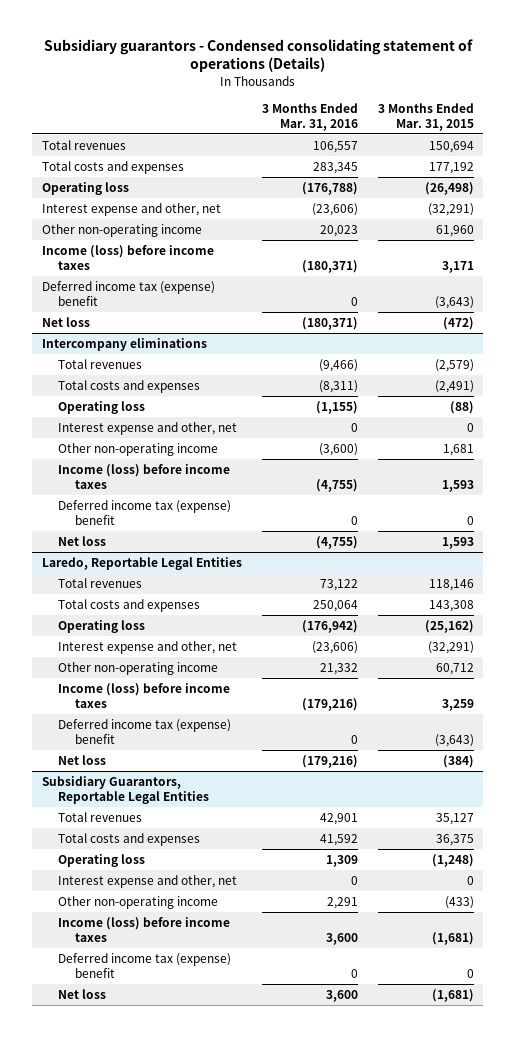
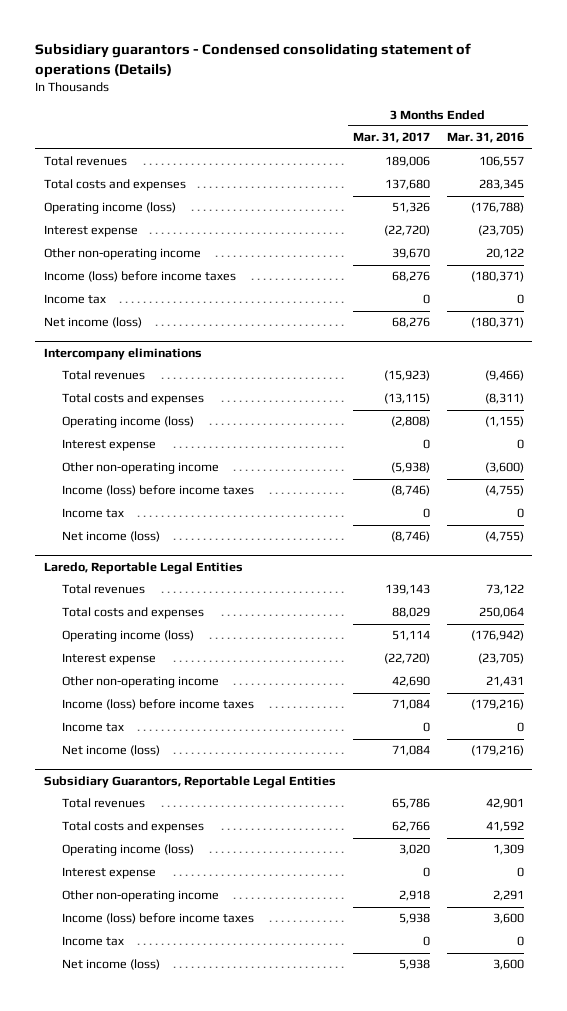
- | 3 Months Ended Mar. 31, 2016 | 3 Months Ended Mar. 31, 2015
+ | 3 Months Ended Mar. 31, 2017 | 3 Months Ended Mar. 31, 2016
- Operating loss | (176,788) | (26,498)
- Interest expense and other, net | (23,606) | (32,291)
- Other non-operating income | 20,023 | 61,960
+ Operating income (loss) | 51,326 | (176,788)
+ Interest expense | (22,720) | (23,705)
+ Other non-operating income | 39,670 | 20,122
- Deferred income tax (expense) benefit | 0 | (3,643)
- Net loss | (180,371) | (472)
+ Income tax | 0 | 0
+ Net income (loss) | 68,276 | (180,371)
@ Intercompany eliminations
- Operating loss | (1,155) | (88)
- Interest expense and other, net | 0 | 0
+ Operating income (loss) | (2,808) | (1,155)
+ Interest expense | 0 | 0
- Deferred income tax (expense) benefit | 0 | 0
- Net loss | (4,755) | 1,593
+ Income tax | 0 | 0
+ Net income (loss) | (8,746) | (4,755)
@ Laredo, Reportable Legal Entities
- Operating loss | (176,942) | (25,162)
- Interest expense and other, net | (23,606) | (32,291)
- Other non-operating income | 21,332 | 60,712
+ Operating income (loss) | 51,114 | (176,942)
+ Interest expense | (22,720) | (23,705)
+ Other non-operating income | 42,690 | 21,431
- Deferred income tax (expense) benefit | 0 | (3,643)
- Net loss | (179,216) | (384)
+ Income tax | 0 | 0
+ Net income (loss) | 71,084 | (179,216)
@ Subsidiary Guarantors, Reportable Legal Entities
- Operating loss | 1,309 | (1,248)
- Interest expense and other, net | 0 | 0
+ Operating income (loss) | 3,020 | 1,309
+ Interest expense | 0 | 0
- Deferred income tax (expense) benefit | 0 | 0
- Net loss | 3,600 | (1,681)
+ Income tax | 0 | 0
+ Net income (loss) | 5,938 | 3,600

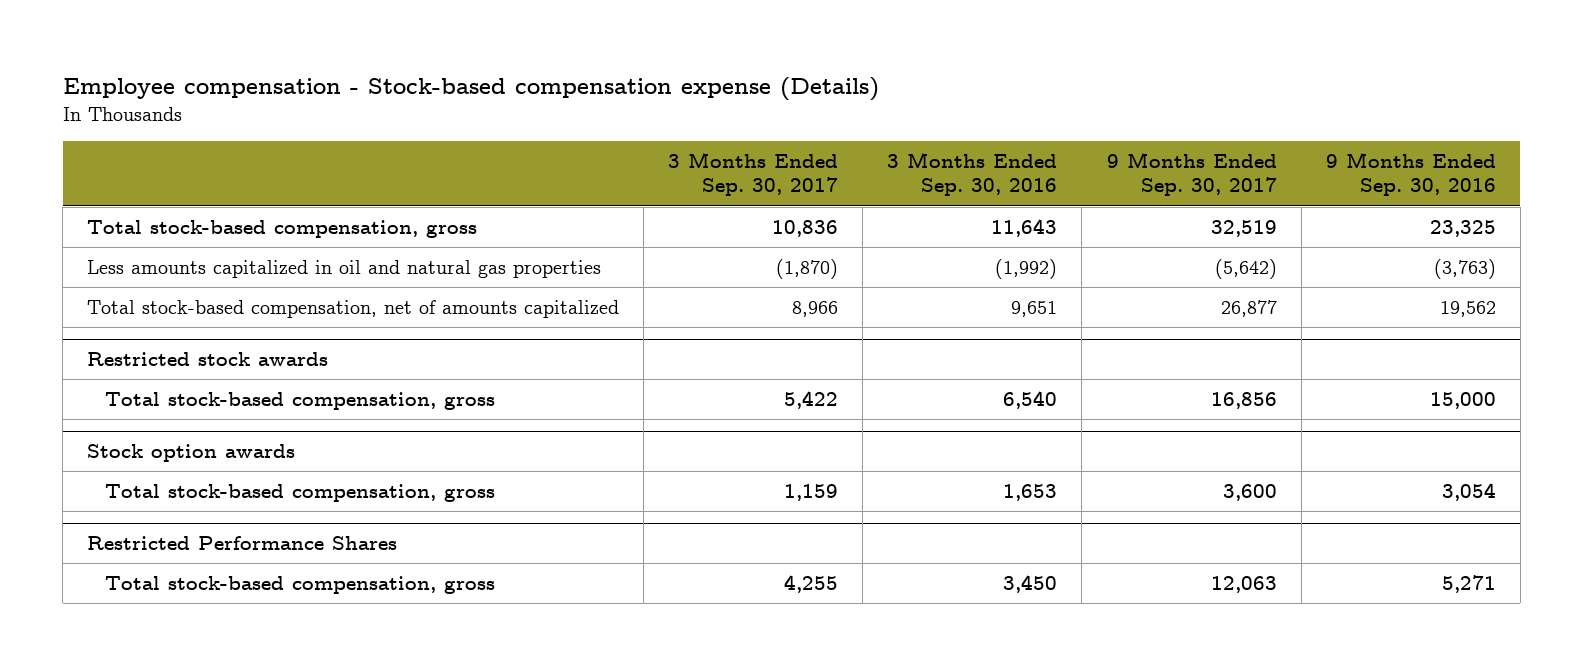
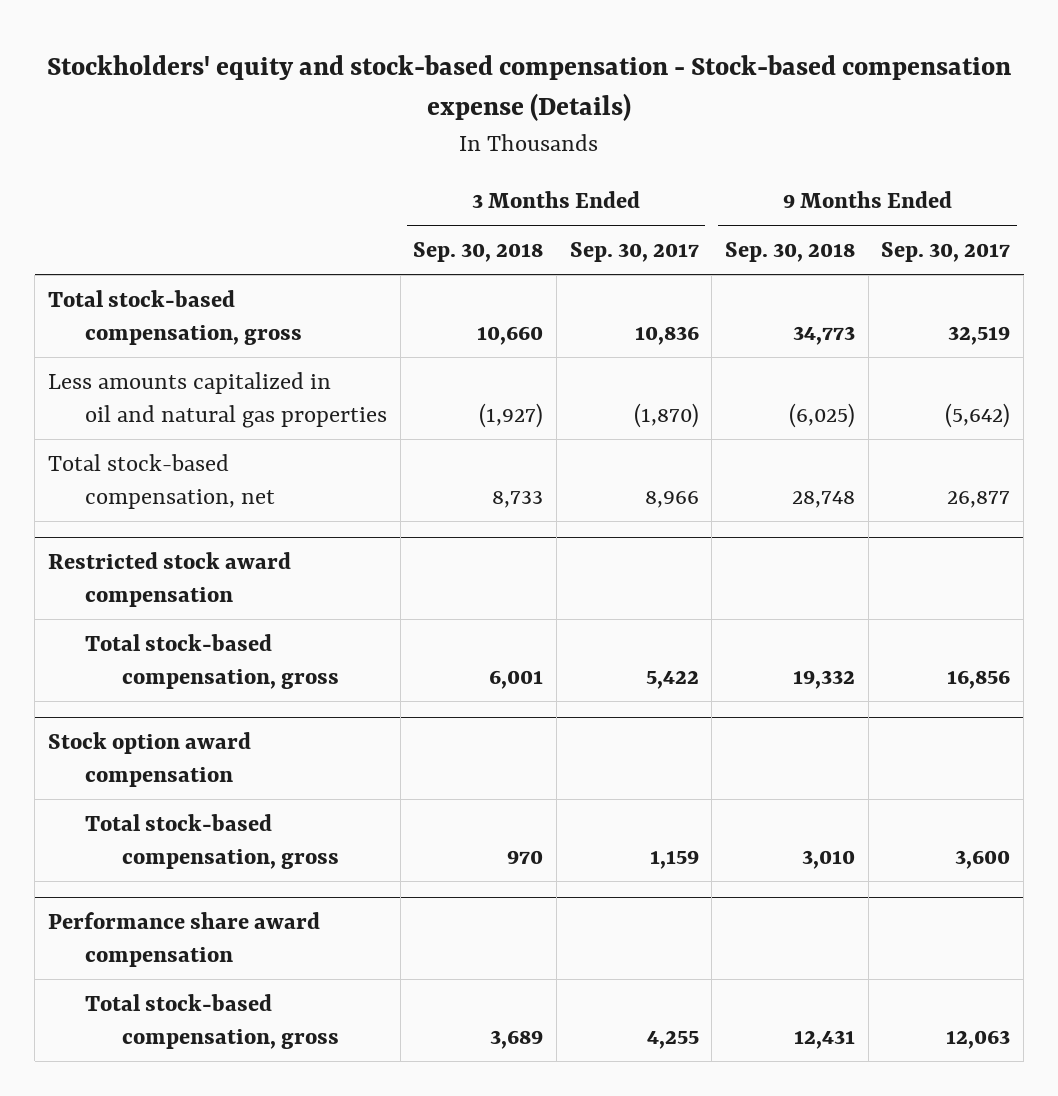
- Employee compensation - Stock-based compensation expense (Details)
+ Stockholders' equity and stock-based compensation - Stock-based compensation expense (Details)
- | 3 Months Ended Sep. 30, 2017 | 3 Months Ended Sep. 30, 2016 | 9 Months Ended Sep. 30, 2017 | 9 Months Ended Sep. 30, 2016
+ | 3 Months Ended Sep. 30, 2018 | 3 Months Ended Sep. 30, 2017 | 9 Months Ended Sep. 30, 2018 | 9 Months Ended Sep. 30, 2017
- Total stock-based compensation, net of amounts capitalized | 8,966 | 9,651 | 26,877 | 19,562
- Restricted stock awards
+ Total stock-based compensation, net | 8,733 | 8,966 | 28,748 | 26,877
+ Restricted stock award compensation
- Stock option awards
+ Stock option award compensation
- Restricted Performance Shares
+ Performance share award compensation

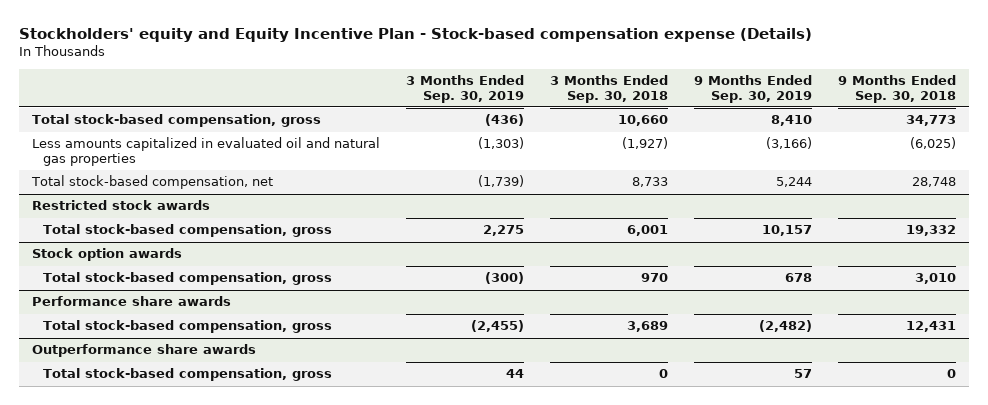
- Stockholders' equity and stock-based compensation - Stock-based compensation expense (Details)
+ Stockholders' equity and Equity Incentive Plan - Stock-based compensation expense (Details)
- | 3 Months Ended Sep. 30, 2018 | 3 Months Ended Sep. 30, 2017 | 9 Months Ended Sep. 30, 2018 | 9 Months Ended Sep. 30, 2017
+ | 3 Months Ended Sep. 30, 2019 | 3 Months Ended Sep. 30, 2018 | 9 Months Ended Sep. 30, 2019 | 9 Months Ended Sep. 30, 2018
- Less amounts capitalized in oil and natural gas properties | (1,927) | (1,870) | (6,025) | (5,642)
+ Less amounts capitalized in evaluated oil and natural gas properties | (1,303) | (1,927) | (3,166) | (6,025)
- Restricted stock award compensation
+ Restricted stock awards
- Stock option award compensation
+ Stock option awards
- Performance share award compensation
+ Performance share awards
+ Outperformance share awards
+ Total stock-based compensation, gross | 44 | 0 | 57 | 0

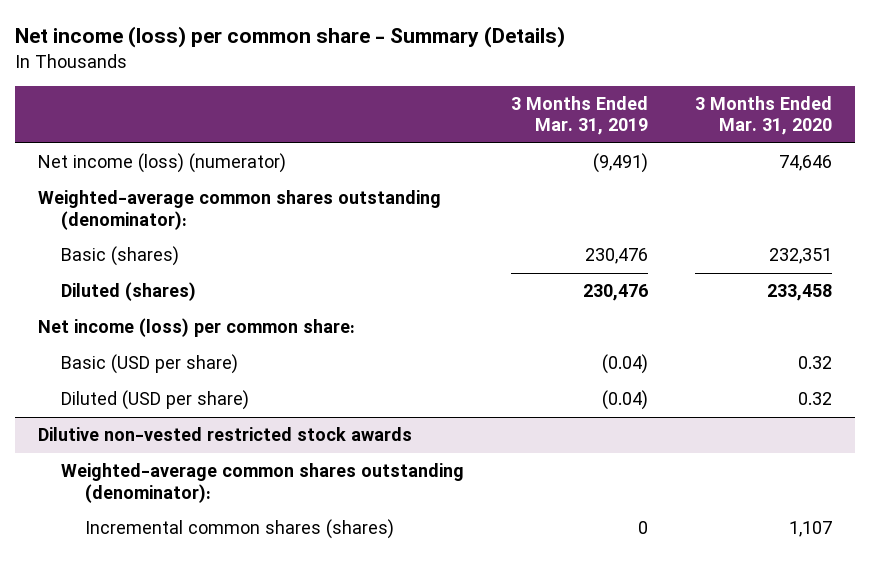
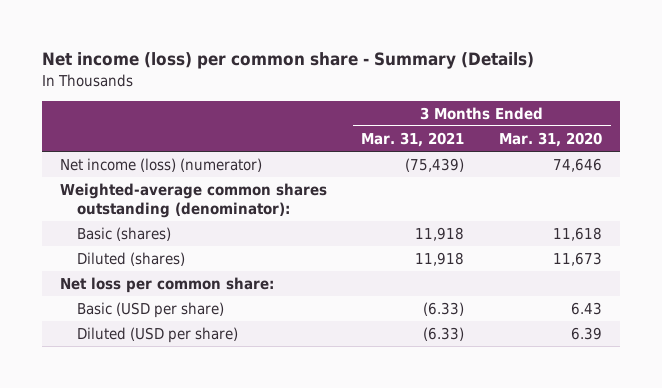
- | 3 Months Ended Mar. 31, 2019 | 3 Months Ended Mar. 31, 2020
+ | 3 Months Ended Mar. 31, 2021 | 3 Months Ended Mar. 31, 2020
- Basic (shares) | 230,476 | 232,351
- Diluted (shares) | 230,476 | 233,458
- Net income (loss) per common share:
- Basic (USD per share) | (0.04) | 0.32
- Diluted (USD per share) | (0.04) | 0.32
- Dilutive non-vested restricted stock awards
- Weighted-average common shares outstanding (denominator):
- Incremental common shares (shares) | 0 | 1,107
+ Basic (shares) | 11,918 | 11,618
+ Diluted (shares) | 11,918 | 11,673
+ Net loss per common share:
+ Basic (USD per share) | (6.33) | 6.43
+ Diluted (USD per share) | (6.33) | 6.39

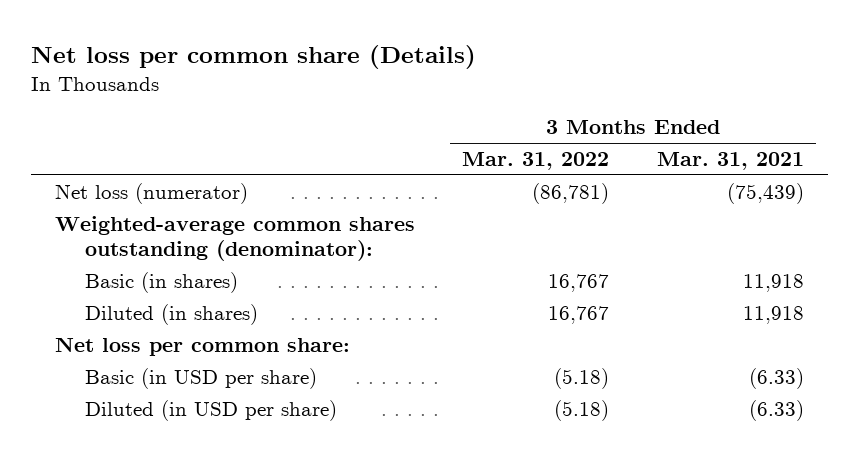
- Net income (loss) per common share - Summary (Details)
+ Net loss per common share (Details)
- | 3 Months Ended Mar. 31, 2021 | 3 Months Ended Mar. 31, 2020
+ | 3 Months Ended Mar. 31, 2022 | 3 Months Ended Mar. 31, 2021
- Net income (loss) (numerator) | (75,439) | 74,646
+ Net loss (numerator) | (86,781) | (75,439)
- Basic (shares) | 11,918 | 11,618
- Diluted (shares) | 11,918 | 11,673
+ Basic (in shares) | 16,767 | 11,918
+ Diluted (in shares) | 16,767 | 11,918
- Basic (USD per share) | (6.33) | 6.43
- Diluted (USD per share) | (6.33) | 6.39
+ Basic (in USD per share) | (5.18) | (6.33)
+ Diluted (in USD per share) | (5.18) | (6.33)

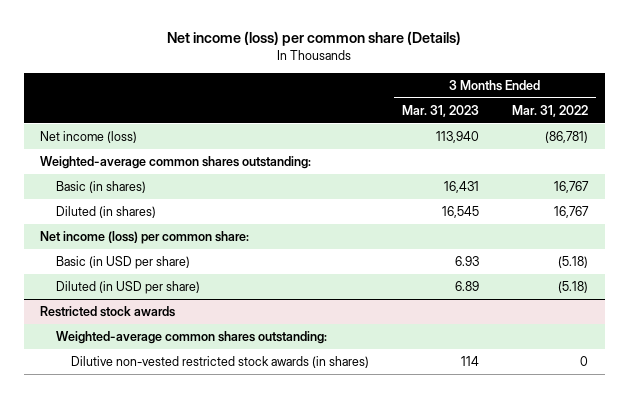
- Net loss per common share (Details)
+ Net income (loss) per common share (Details)
- | 3 Months Ended Mar. 31, 2022 | 3 Months Ended Mar. 31, 2021
+ | 3 Months Ended Mar. 31, 2023 | 3 Months Ended Mar. 31, 2022
- Net loss (numerator) | (86,781) | (75,439)
- Weighted-average common shares outstanding (denominator):
+ Net income (loss) | 113,940 | (86,781)
+ Weighted-average common shares outstanding:
- Net loss per common share:
+ Net income (loss) per common share:
+ Restricted stock awards
+ Weighted-average common shares outstanding:
+ Dilutive non-vested restricted stock awards (in shares) | 114 | 0

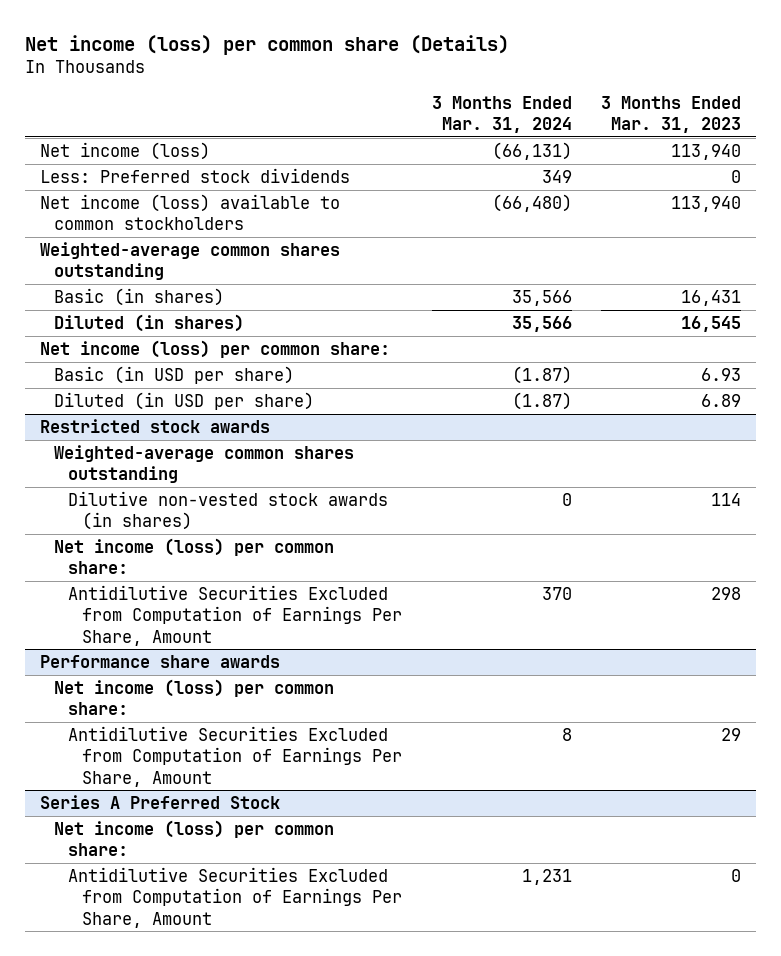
- | 3 Months Ended Mar. 31, 2023 | 3 Months Ended Mar. 31, 2022
+ | 3 Months Ended Mar. 31, 2024 | 3 Months Ended Mar. 31, 2023
- Weighted-average common shares outstanding:
+ Less: Preferred stock dividends | 349 | 0
+ Net income (loss) available to common stockholders | (66,480) | 113,940
+ Weighted-average common shares outstanding
@ Restricted stock awards
- Weighted-average common shares outstanding:
- Dilutive non-vested restricted stock awards (in shares) | 114 | 0
+ Weighted-average common shares outstanding
+ Dilutive non-vested stock awards (in shares) | 0 | 114
+ Net income (loss) per common share:
+ Antidilutive Securities Excluded from Computation of Earnings Per Share, Amount | 370 | 298
+ Performance share awards
+ Net income (loss) per common share:
+ Antidilutive Securities Excluded from Computation of Earnings Per Share, Amount | 8 | 29
+ Series A Preferred Stock
+ Net income (loss) per common share:
+ Antidilutive Securities Excluded from Computation of Earnings Per Share, Amount | 1,231 | 0

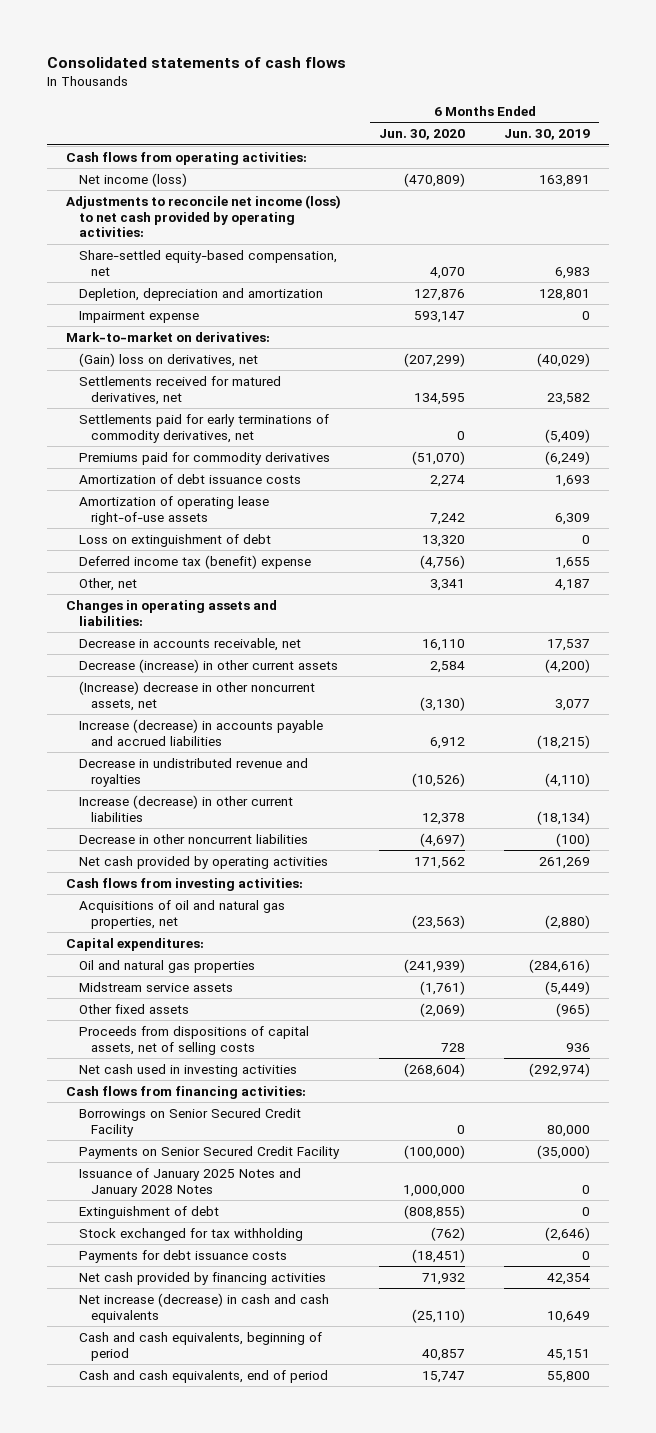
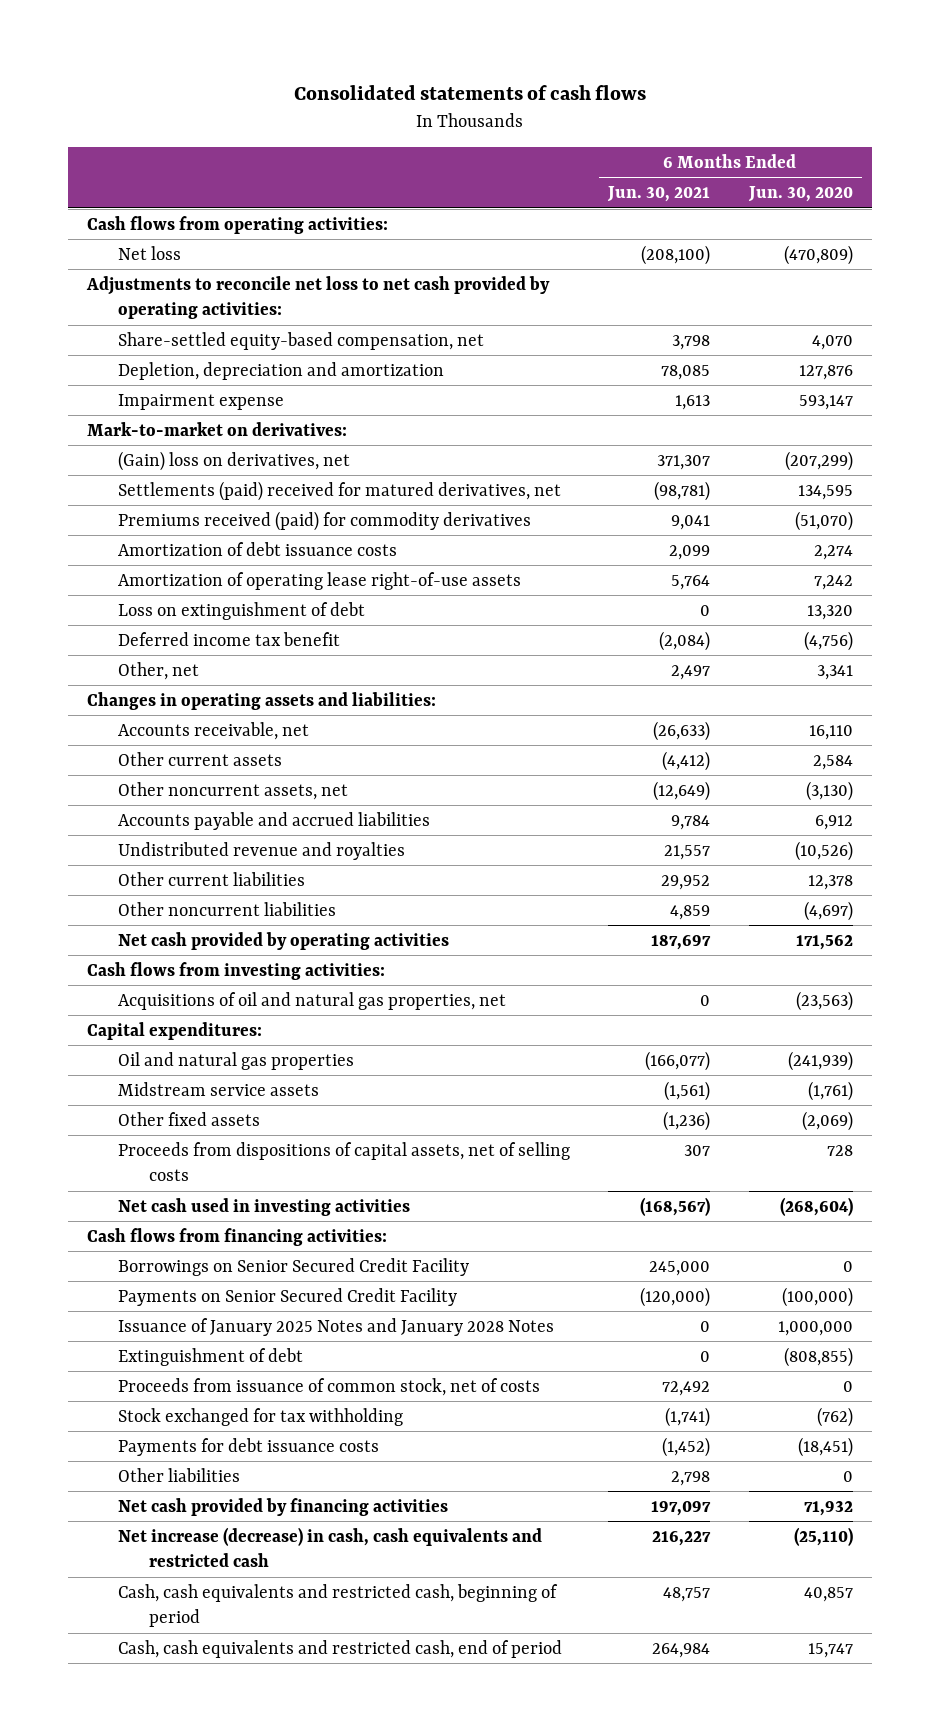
- | 6 Months Ended Jun. 30, 2020 | 6 Months Ended Jun. 30, 2019
+ | 6 Months Ended Jun. 30, 2021 | 6 Months Ended Jun. 30, 2020
- Net income (loss) | (470,809) | 163,891
- Adjustments to reconcile net income (loss) to net cash provided by operating activities:
+ Net loss | (208,100) | (470,809)
+ Adjustments to reconcile net loss to net cash provided by operating activities:
- Settlements received for matured derivatives, net | 134,595 | 23,582
- Settlements paid for early terminations of commodity derivatives, net | 0 | (5,409)
- Premiums paid for commodity derivatives | (51,070) | (6,249)
+ Settlements (paid) received for matured derivatives, net | (98,781) | 134,595
+ Premiums received (paid) for commodity derivatives | 9,041 | (51,070)
- Deferred income tax (benefit) expense | (4,756) | 1,655
+ Deferred income tax benefit | (2,084) | (4,756)
- Decrease in accounts receivable, net | 16,110 | 17,537
- Decrease (increase) in other current assets | 2,584 | (4,200)
- (Increase) decrease in other noncurrent assets, net | (3,130) | 3,077
- Increase (decrease) in accounts payable and accrued liabilities | 6,912 | (18,215)
- Decrease in undistributed revenue and royalties | (10,526) | (4,110)
- Increase (decrease) in other current liabilities | 12,378 | (18,134)
- Decrease in other noncurrent liabilities | (4,697) | (100)
+ Accounts receivable, net | (26,633) | 16,110
+ Other current assets | (4,412) | 2,584
+ Other noncurrent assets, net | (12,649) | (3,130)
+ Accounts payable and accrued liabilities | 9,784 | 6,912
+ Undistributed revenue and royalties | 21,557 | (10,526)
+ Other current liabilities | 29,952 | 12,378
+ Other noncurrent liabilities | 4,859 | (4,697)
+ Proceeds from issuance of common stock, net of costs | 72,492 | 0
+ Other liabilities | 2,798 | 0
- Net increase (decrease) in cash and cash equivalents | (25,110) | 10,649
- Cash and cash equivalents, beginning of period | 40,857 | 45,151
- Cash and cash equivalents, end of period | 15,747 | 55,800
+ Net increase (decrease) in cash, cash equivalents and restricted cash | 216,227 | (25,110)
+ Cash, cash equivalents and restricted cash, beginning of period | 48,757 | 40,857
+ Cash, cash equivalents and restricted cash, end of period | 264,984 | 15,747

